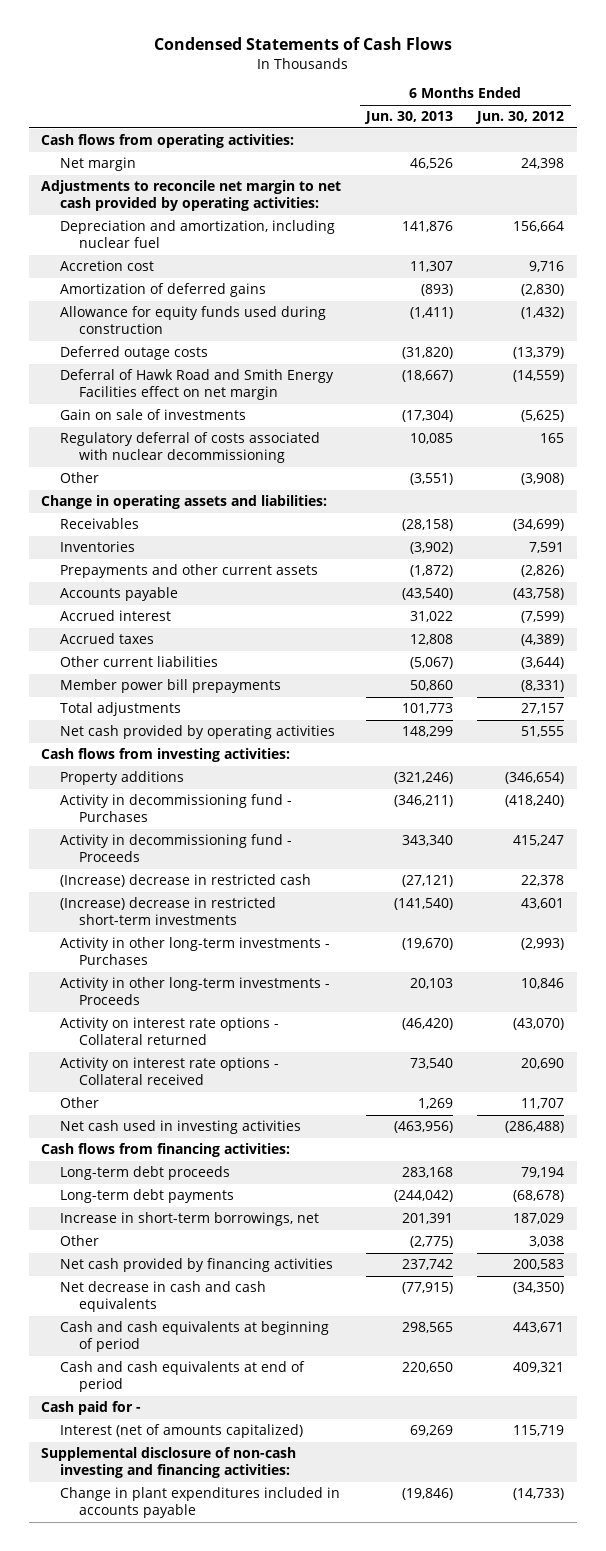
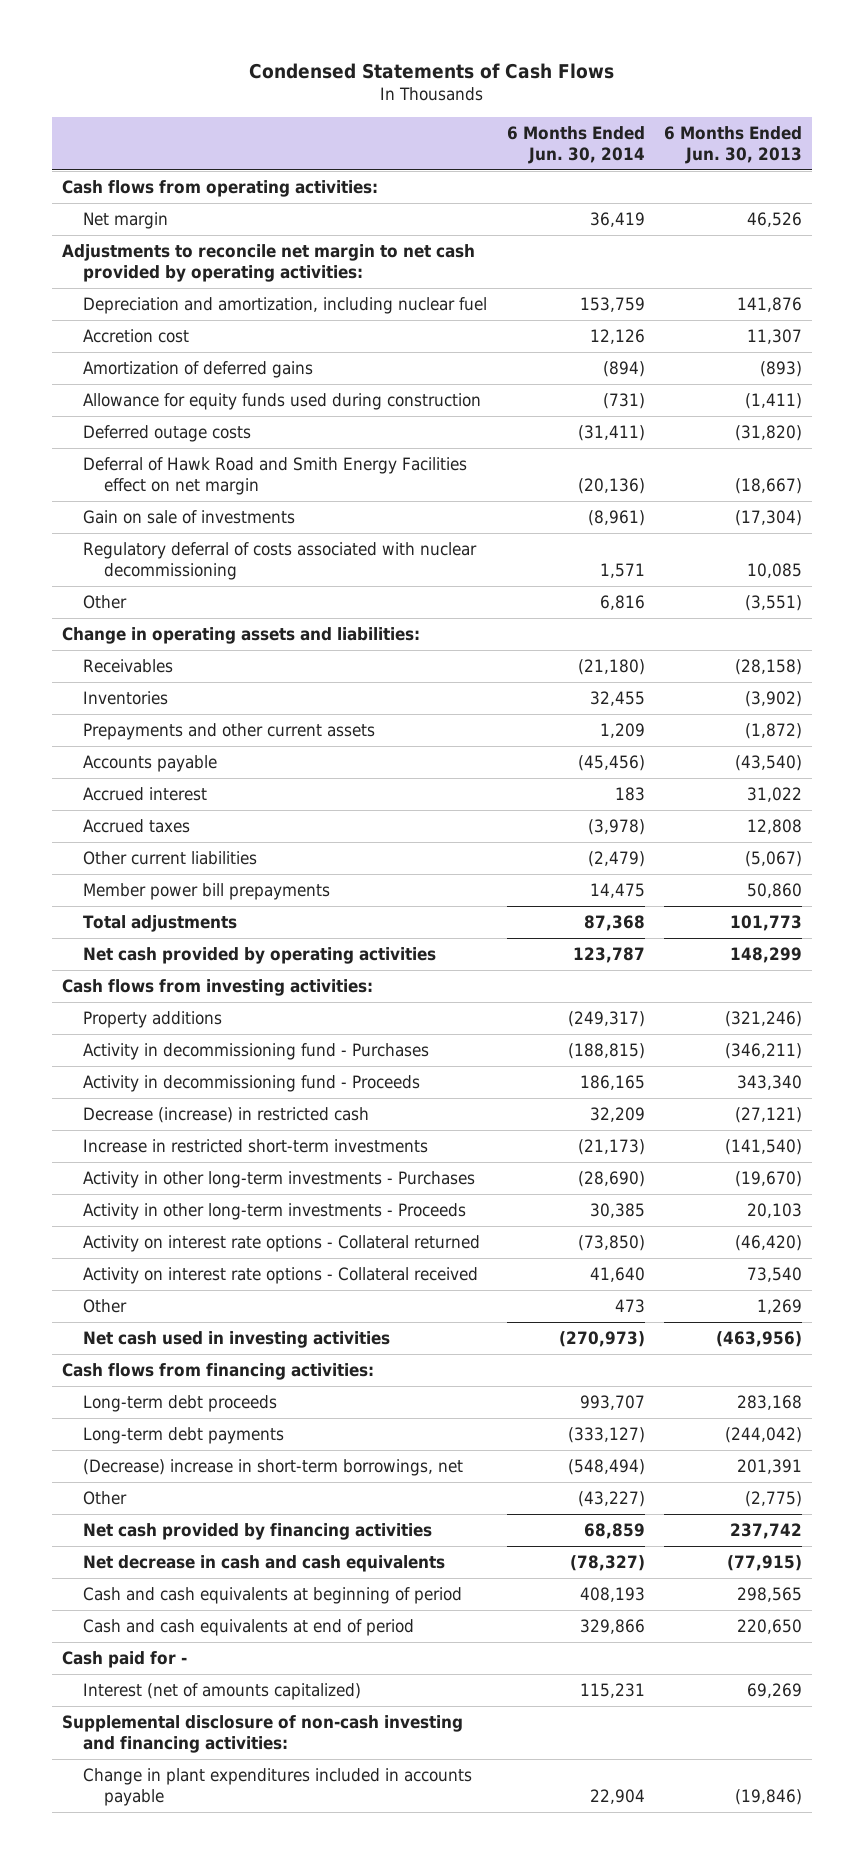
- | 6 Months Ended Jun. 30, 2013 | 6 Months Ended Jun. 30, 2012
+ | 6 Months Ended Jun. 30, 2014 | 6 Months Ended Jun. 30, 2013
- (Increase) decrease in restricted cash | (27,121) | 22,378
- (Increase) decrease in restricted short-term investments | (141,540) | 43,601
+ Decrease (increase) in restricted cash | 32,209 | (27,121)
+ Increase in restricted short-term investments | (21,173) | (141,540)
- Increase in short-term borrowings, net | 201,391 | 187,029
+ (Decrease) increase in short-term borrowings, net | (548,494) | 201,391

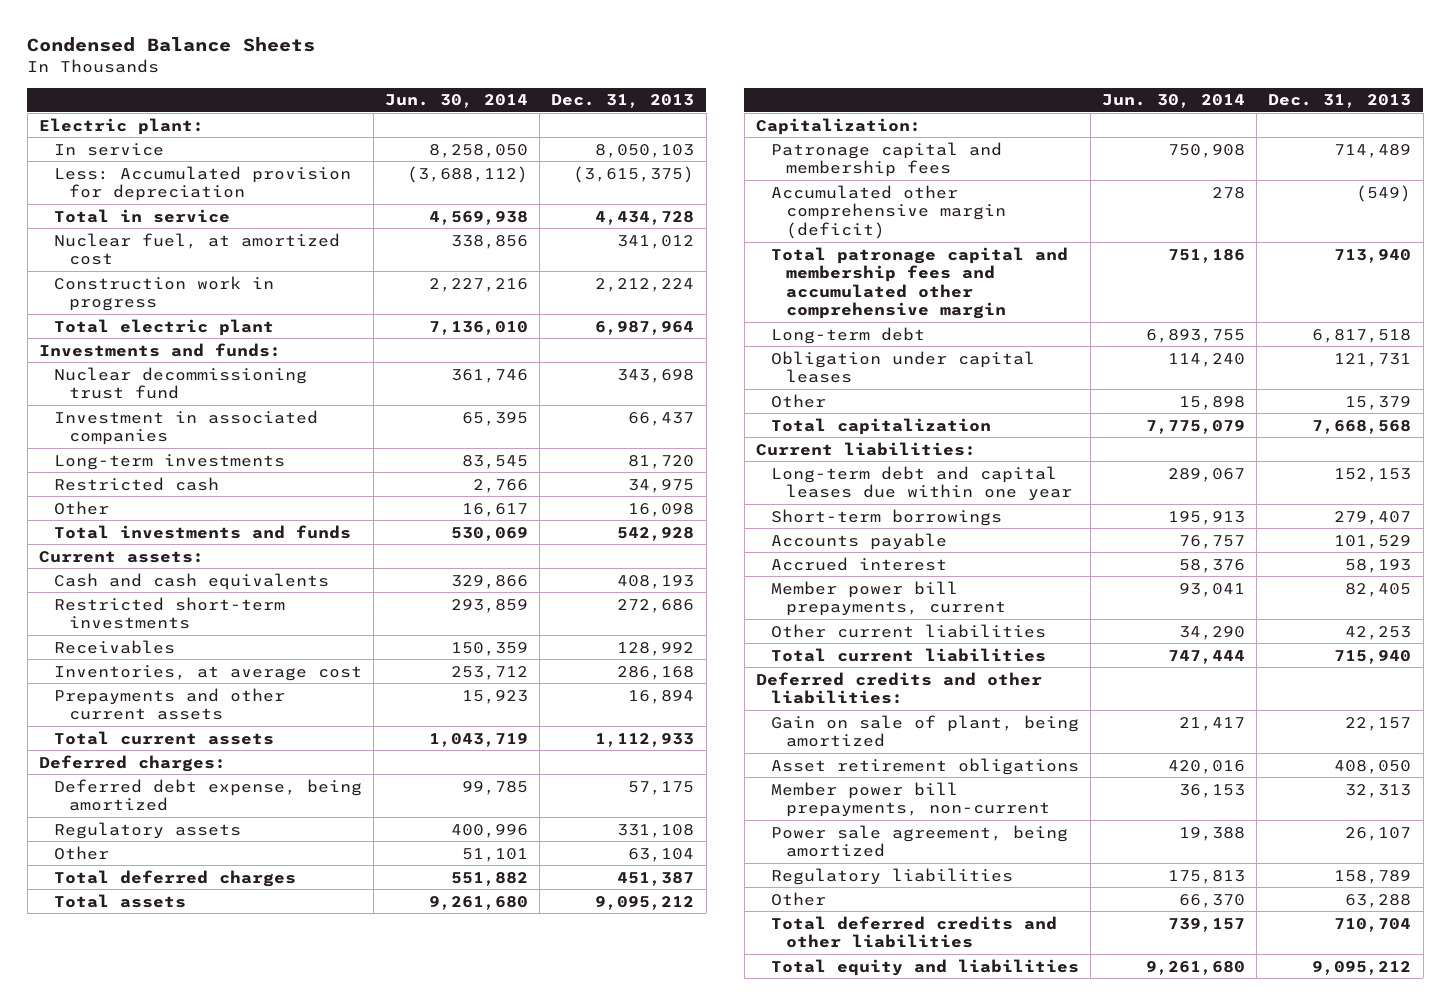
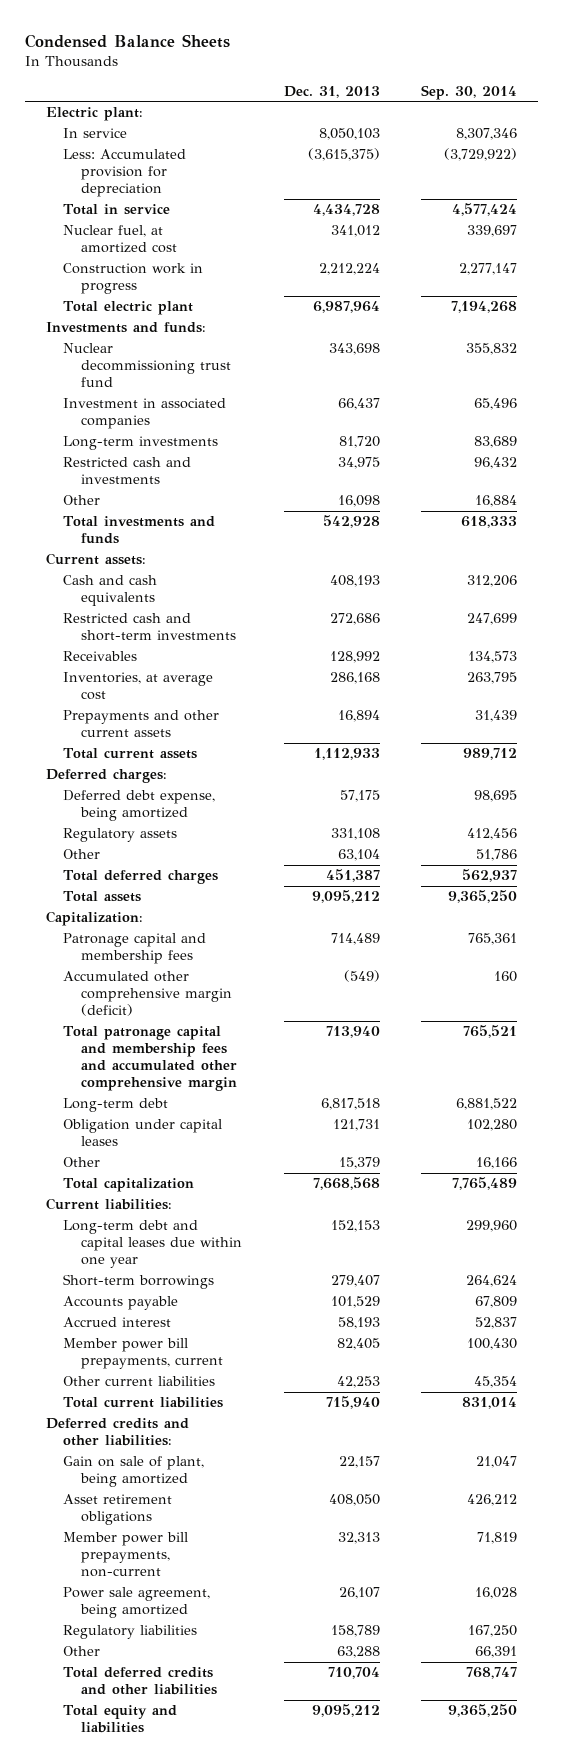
- | Jun. 30, 2014 | Dec. 31, 2013
+ | Dec. 31, 2013 | Sep. 30, 2014
- Restricted cash | 2,766 | 34,975
+ Restricted cash and investments | 34,975 | 96,432
- Restricted short-term investments | 293,859 | 272,686
+ Restricted cash and short-term investments | 272,686 | 247,699

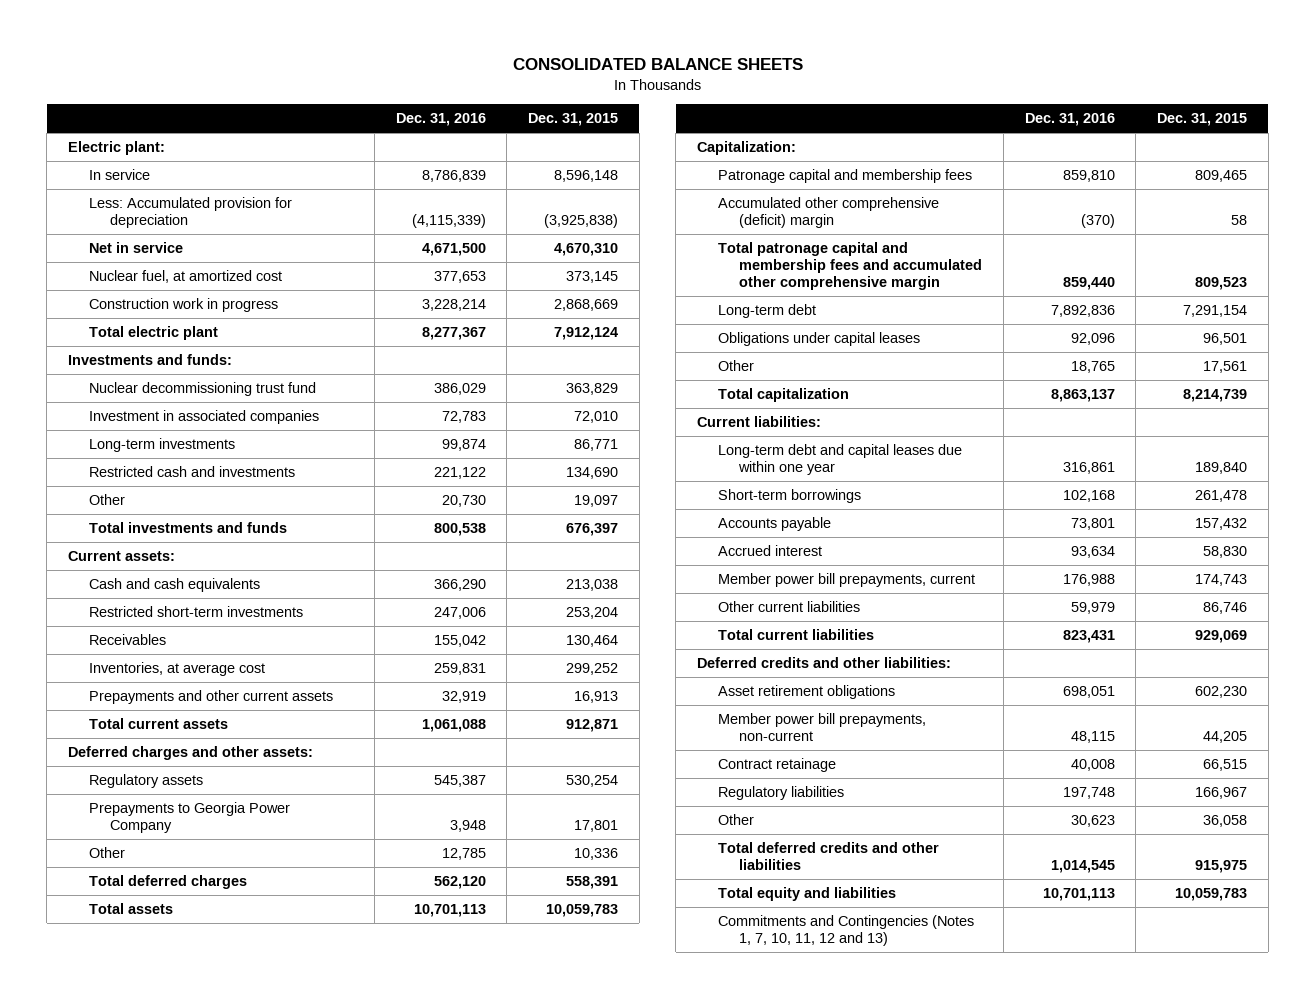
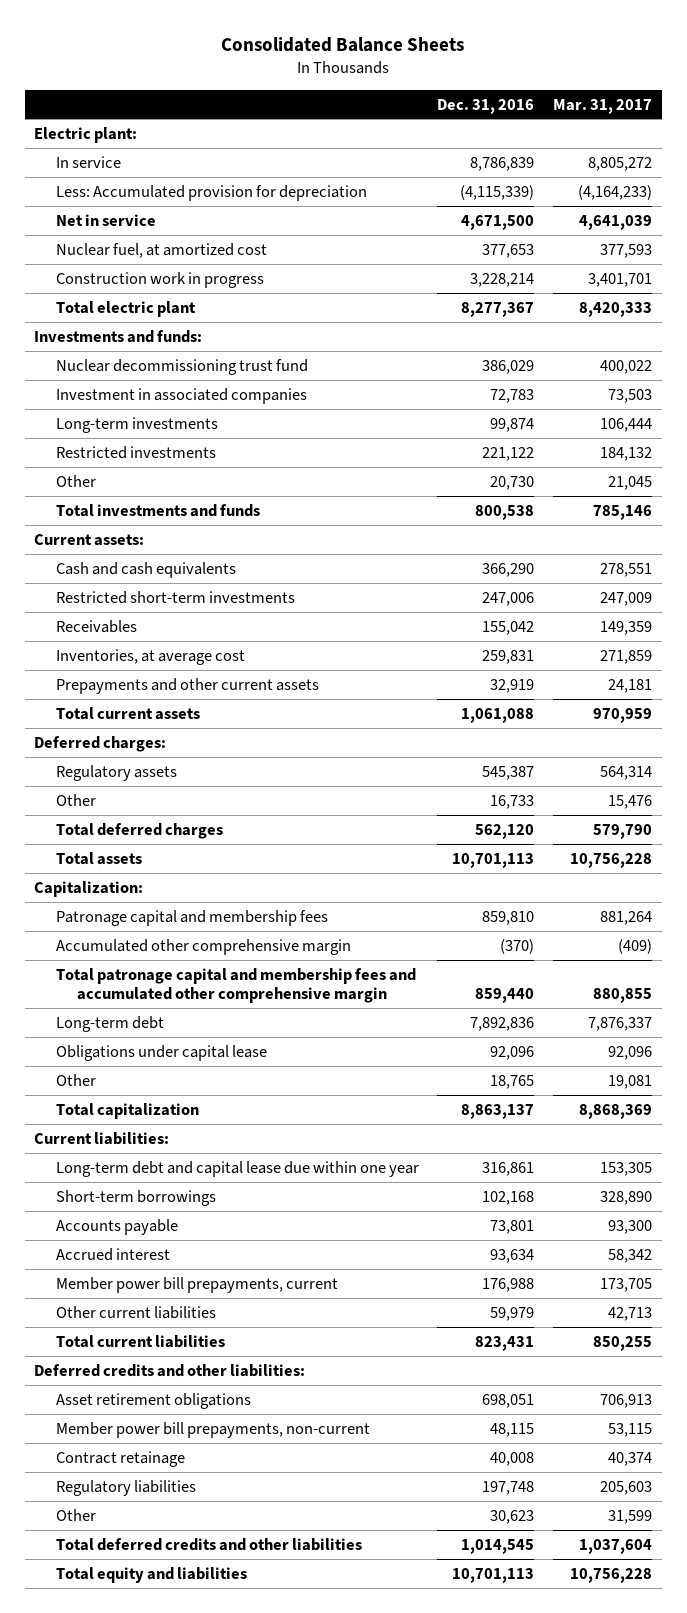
- CONSOLIDATED BALANCE SHEETS
+ Consolidated Balance Sheets
- | Dec. 31, 2016 | Dec. 31, 2015
+ | Dec. 31, 2016 | Mar. 31, 2017
- Restricted cash and investments | 221,122 | 134,690
+ Restricted investments | 221,122 | 184,132
- Deferred charges and other assets:
+ Deferred charges:
- Prepayments to Georgia Power Company | 3,948 | 17,801
- Other | 12,785 | 10,336
+ Other | 16,733 | 15,476
- Accumulated other comprehensive (deficit) margin | (370) | 58
+ Accumulated other comprehensive margin | (370) | (409)
- Obligations under capital leases | 92,096 | 96,501
+ Obligations under capital lease | 92,096 | 92,096
- Long-term debt and capital leases due within one year | 316,861 | 189,840
+ Long-term debt and capital lease due within one year | 316,861 | 153,305
- Commitments and Contingencies (Notes 1, 7, 10, 11, 12 and 13)

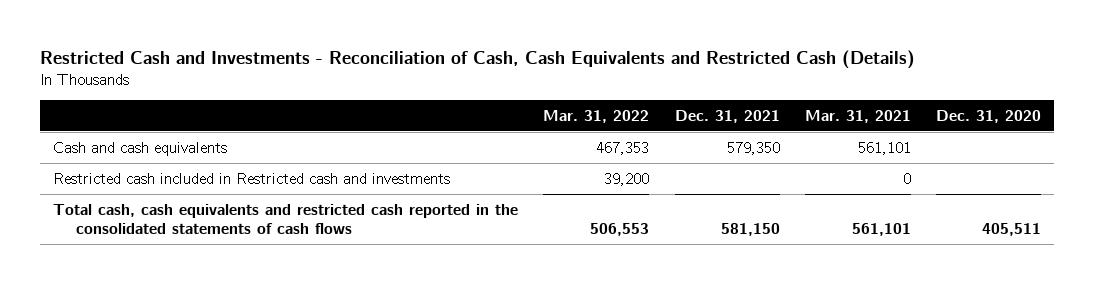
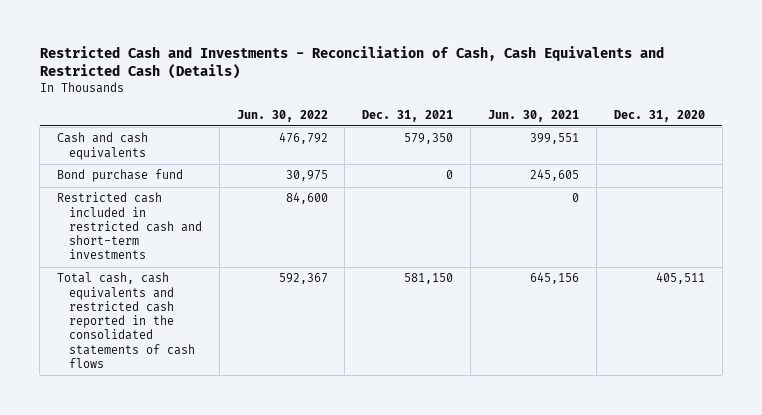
- | Mar. 31, 2022 | Dec. 31, 2021 | Mar. 31, 2021 | Dec. 31, 2020
+ | Jun. 30, 2022 | Dec. 31, 2021 | Jun. 30, 2021 | Dec. 31, 2020
- Restricted cash included in Restricted cash and investments | 39,200 | | 0 |
+ Bond purchase fund | 30,975 | 0 | 245,605 |
+ Restricted cash included in restricted cash and short-term investments | 84,600 | | 0 |

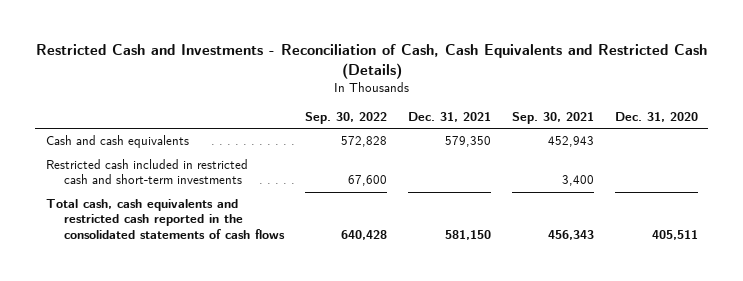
- | Jun. 30, 2022 | Dec. 31, 2021 | Jun. 30, 2021 | Dec. 31, 2020
+ | Sep. 30, 2022 | Dec. 31, 2021 | Sep. 30, 2021 | Dec. 31, 2020
- Bond purchase fund | 30,975 | 0 | 245,605 |

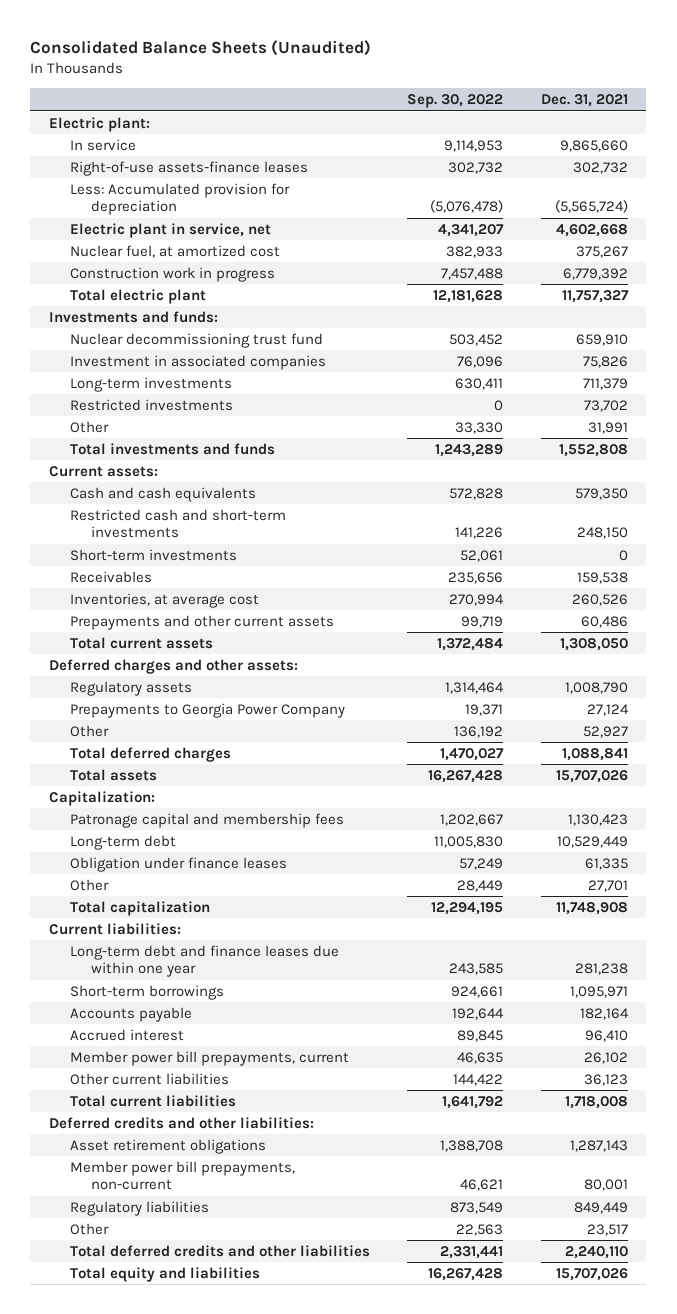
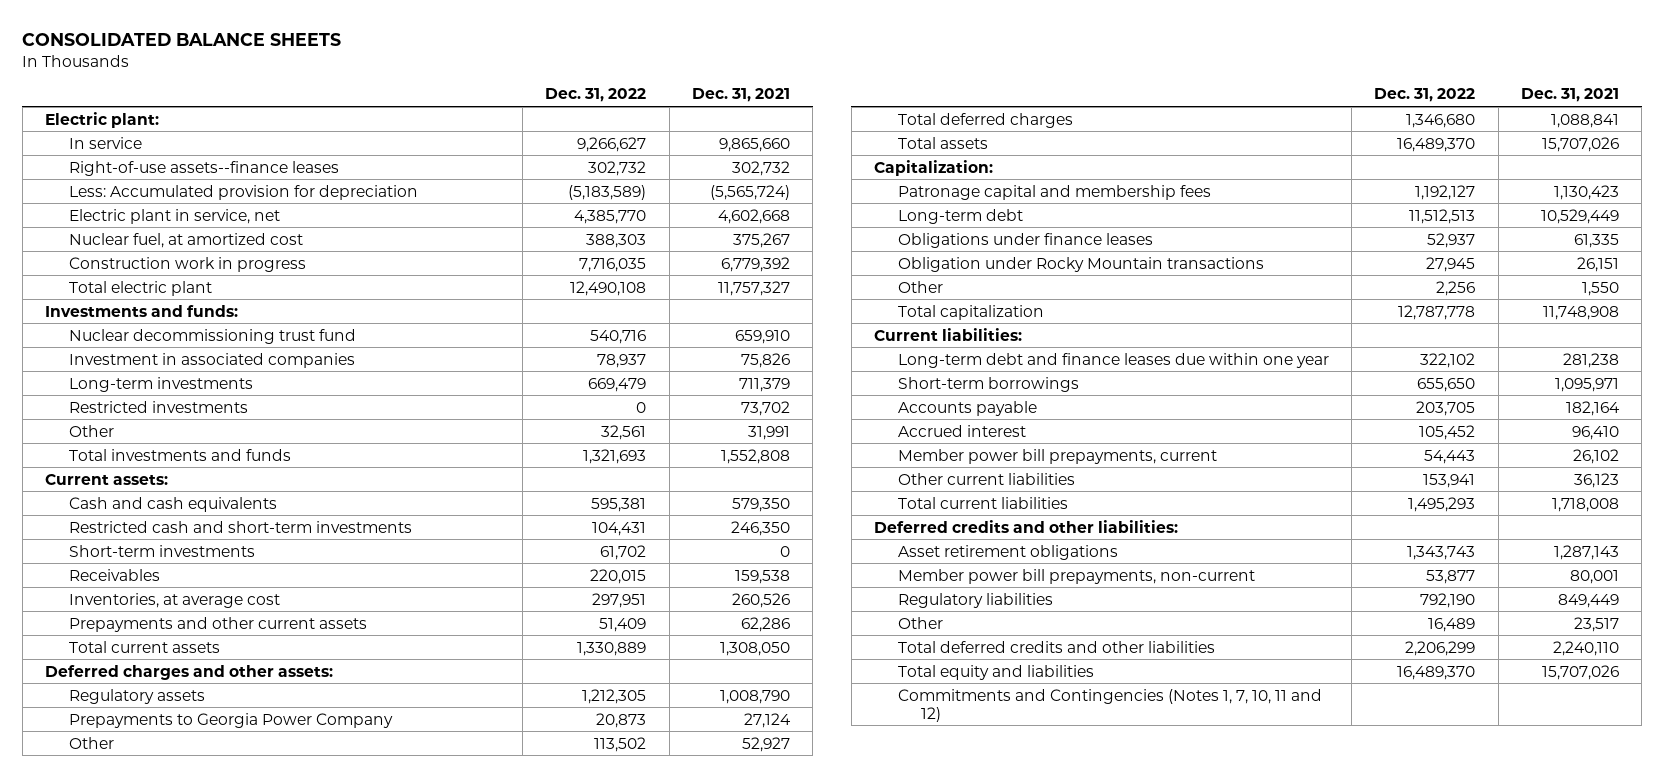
- Consolidated Balance Sheets (Unaudited)
+ CONSOLIDATED BALANCE SHEETS
- | Sep. 30, 2022 | Dec. 31, 2021
+ | Dec. 31, 2022 | Dec. 31, 2021
- Right-of-use assets-finance leases | 302,732 | 302,732
+ Right-of-use assets--finance leases | 302,732 | 302,732
- Restricted cash and short-term investments | 141,226 | 248,150
+ Restricted cash and short-term investments | 104,431 | 246,350
- Prepayments and other current assets | 99,719 | 60,486
+ Prepayments and other current assets | 51,409 | 62,286
- Obligation under finance leases | 57,249 | 61,335
- Other | 28,449 | 27,701
+ Obligations under finance leases | 52,937 | 61,335
+ Obligation under Rocky Mountain transactions | 27,945 | 26,151
+ Other | 2,256 | 1,550
+ Commitments and Contingencies (Notes 1, 7, 10, 11 and 12)

